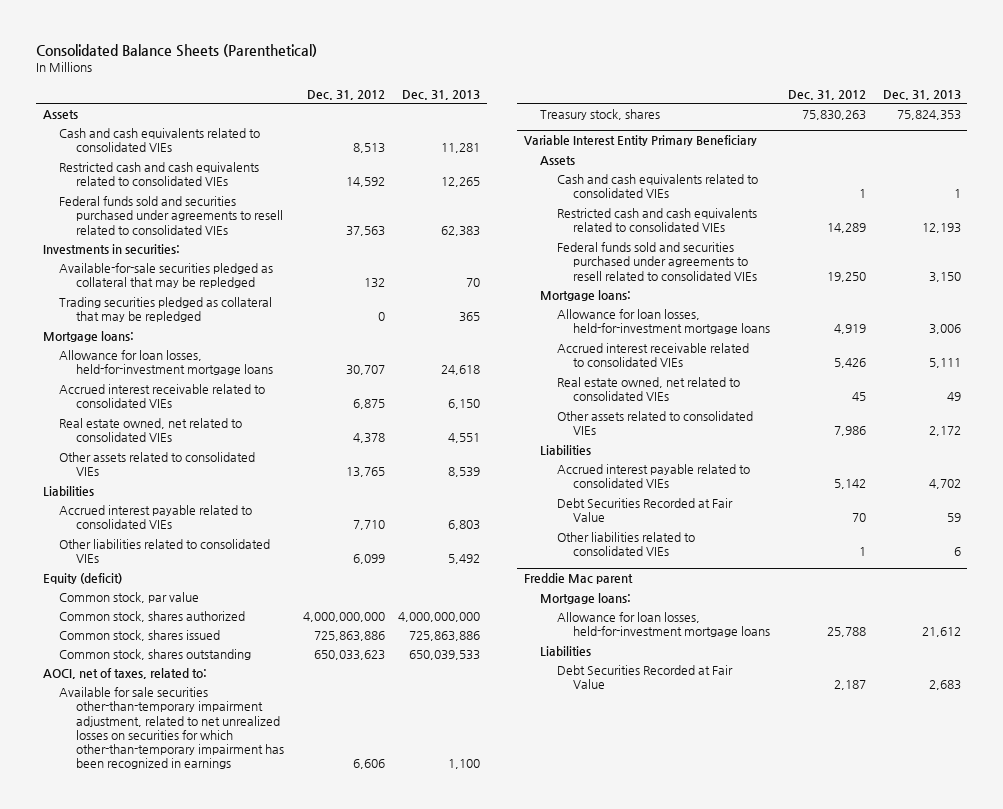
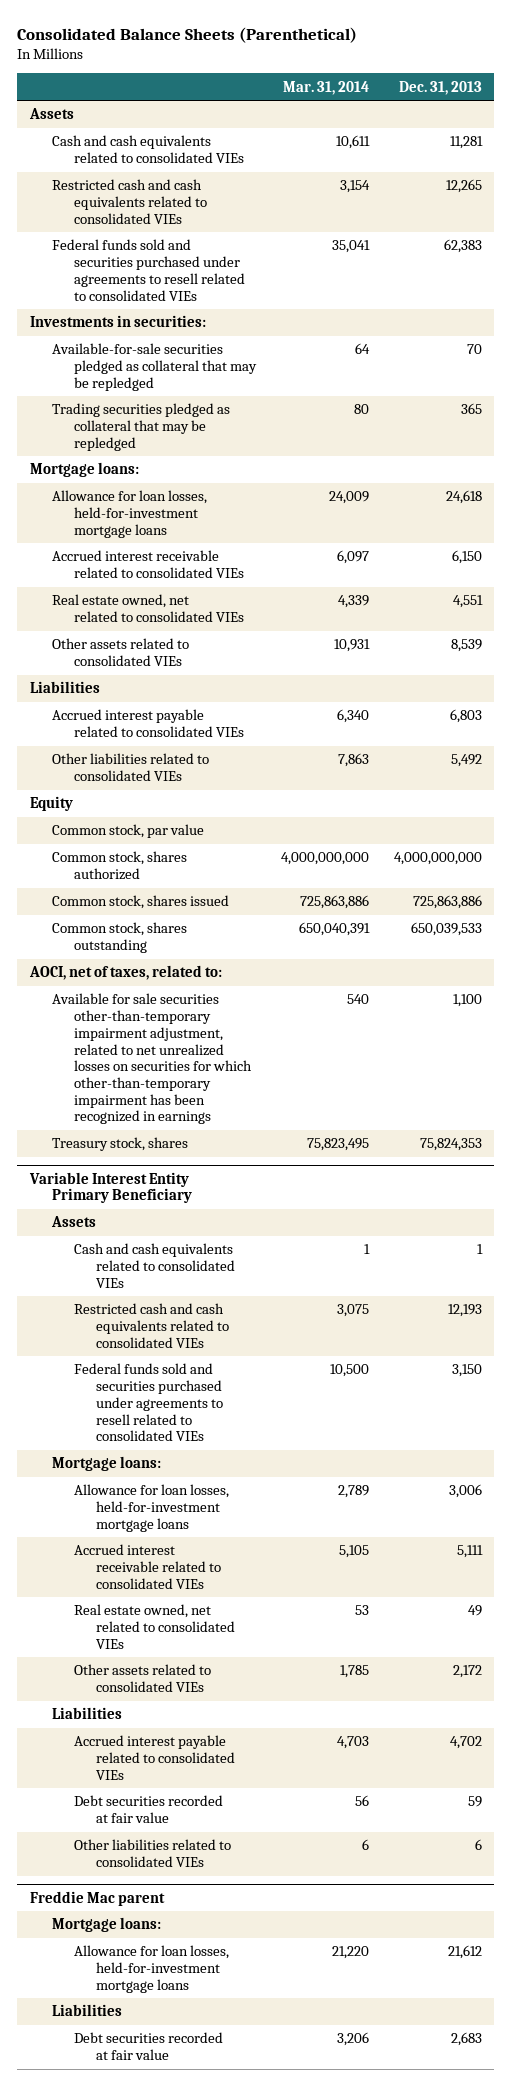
- | Dec. 31, 2012 | Dec. 31, 2013
+ | Mar. 31, 2014 | Dec. 31, 2013
- Equity (deficit)
+ Equity
@ Variable Interest Entity Primary Beneficiary
- Debt Securities Recorded at Fair Value | 70 | 59
+ Debt securities recorded at fair value | 56 | 59
@ Freddie Mac parent
- Debt Securities Recorded at Fair Value | 2,187 | 2,683
+ Debt securities recorded at fair value | 3,206 | 2,683

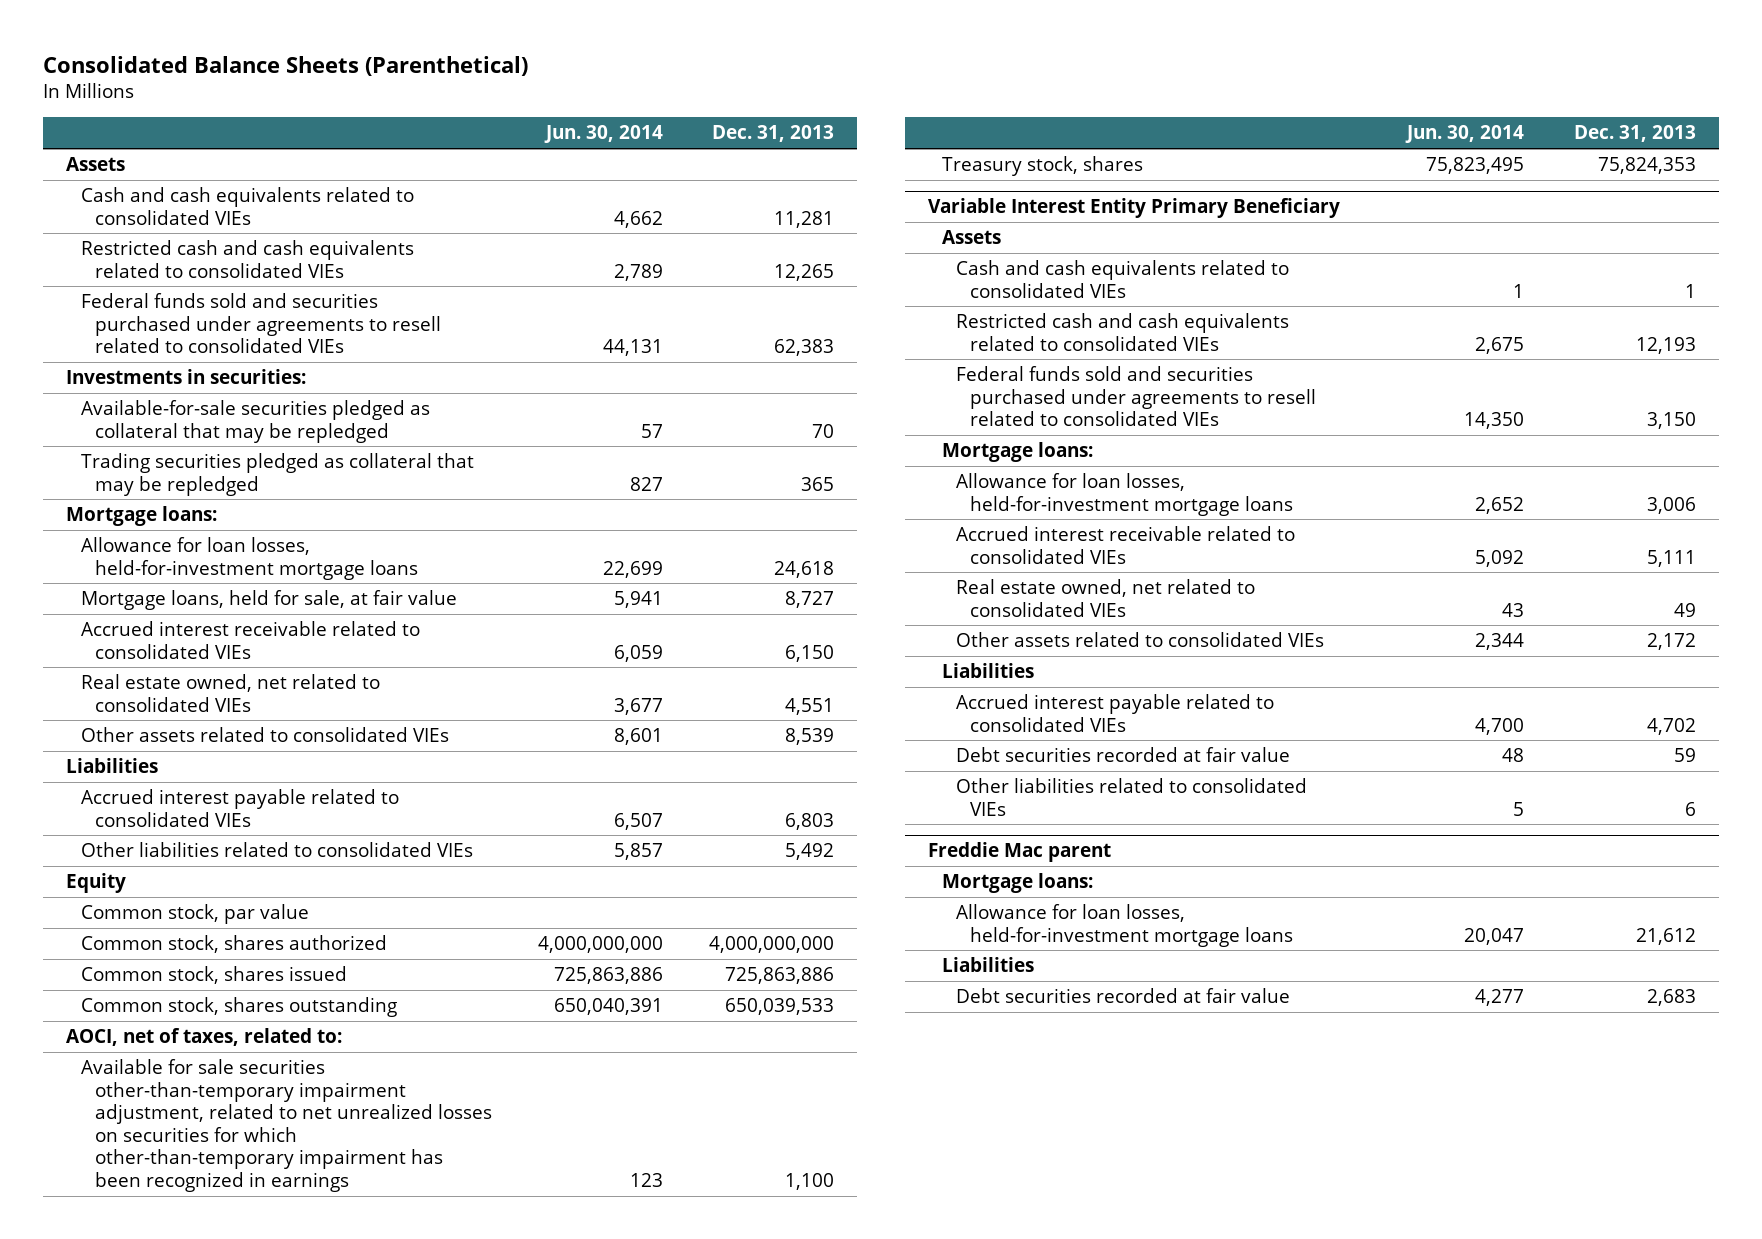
- | Mar. 31, 2014 | Dec. 31, 2013
+ | Jun. 30, 2014 | Dec. 31, 2013
+ Mortgage loans, held for sale, at fair value | 5,941 | 8,727

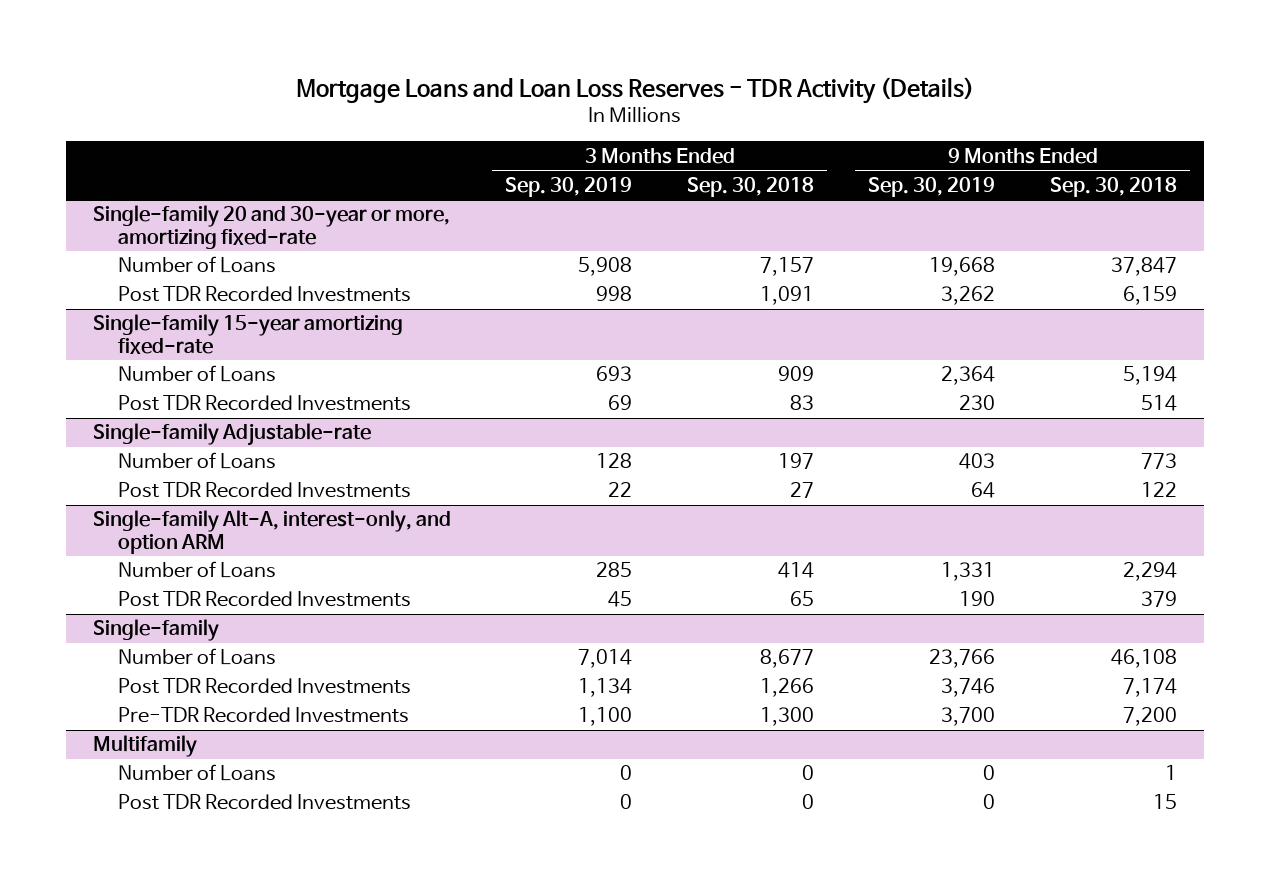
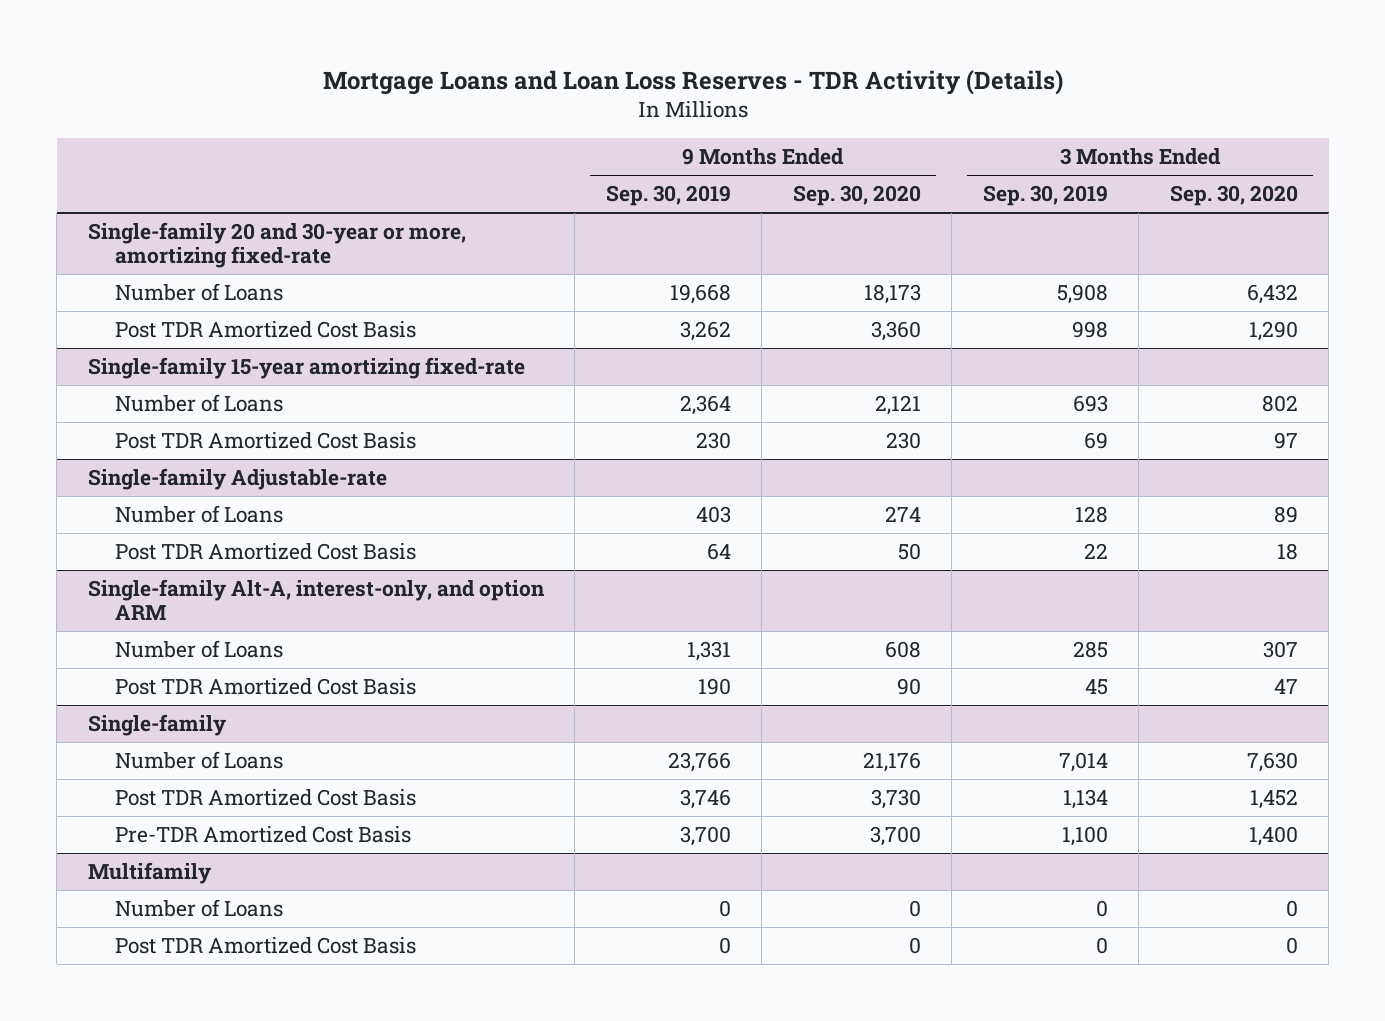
- | 3 Months Ended Sep. 30, 2019 | 3 Months Ended Sep. 30, 2018 | 9 Months Ended Sep. 30, 2019 | 9 Months Ended Sep. 30, 2018
+ | 9 Months Ended Sep. 30, 2019 | 9 Months Ended Sep. 30, 2020 | 3 Months Ended Sep. 30, 2019 | 3 Months Ended Sep. 30, 2020
@ Single-family 20 and 30-year or more, amortizing fixed-rate
- Post TDR Recorded Investments | 998 | 1,091 | 3,262 | 6,159
+ Post TDR Amortized Cost Basis | 3,262 | 3,360 | 998 | 1,290
@ Single-family 15-year amortizing fixed-rate
- Post TDR Recorded Investments | 69 | 83 | 230 | 514
+ Post TDR Amortized Cost Basis | 230 | 230 | 69 | 97
@ Single-family Adjustable-rate
- Post TDR Recorded Investments | 22 | 27 | 64 | 122
+ Post TDR Amortized Cost Basis | 64 | 50 | 22 | 18
@ Single-family Alt-A, interest-only, and option ARM
- Post TDR Recorded Investments | 45 | 65 | 190 | 379
+ Post TDR Amortized Cost Basis | 190 | 90 | 45 | 47
@ Single-family
- Post TDR Recorded Investments | 1,134 | 1,266 | 3,746 | 7,174
- Pre-TDR Recorded Investments | 1,100 | 1,300 | 3,700 | 7,200
+ Post TDR Amortized Cost Basis | 3,746 | 3,730 | 1,134 | 1,452
+ Pre-TDR Amortized Cost Basis | 3,700 | 3,700 | 1,100 | 1,400
@ Multifamily
- Post TDR Recorded Investments | 0 | 0 | 0 | 15
+ Post TDR Amortized Cost Basis | 0 | 0 | 0 | 0

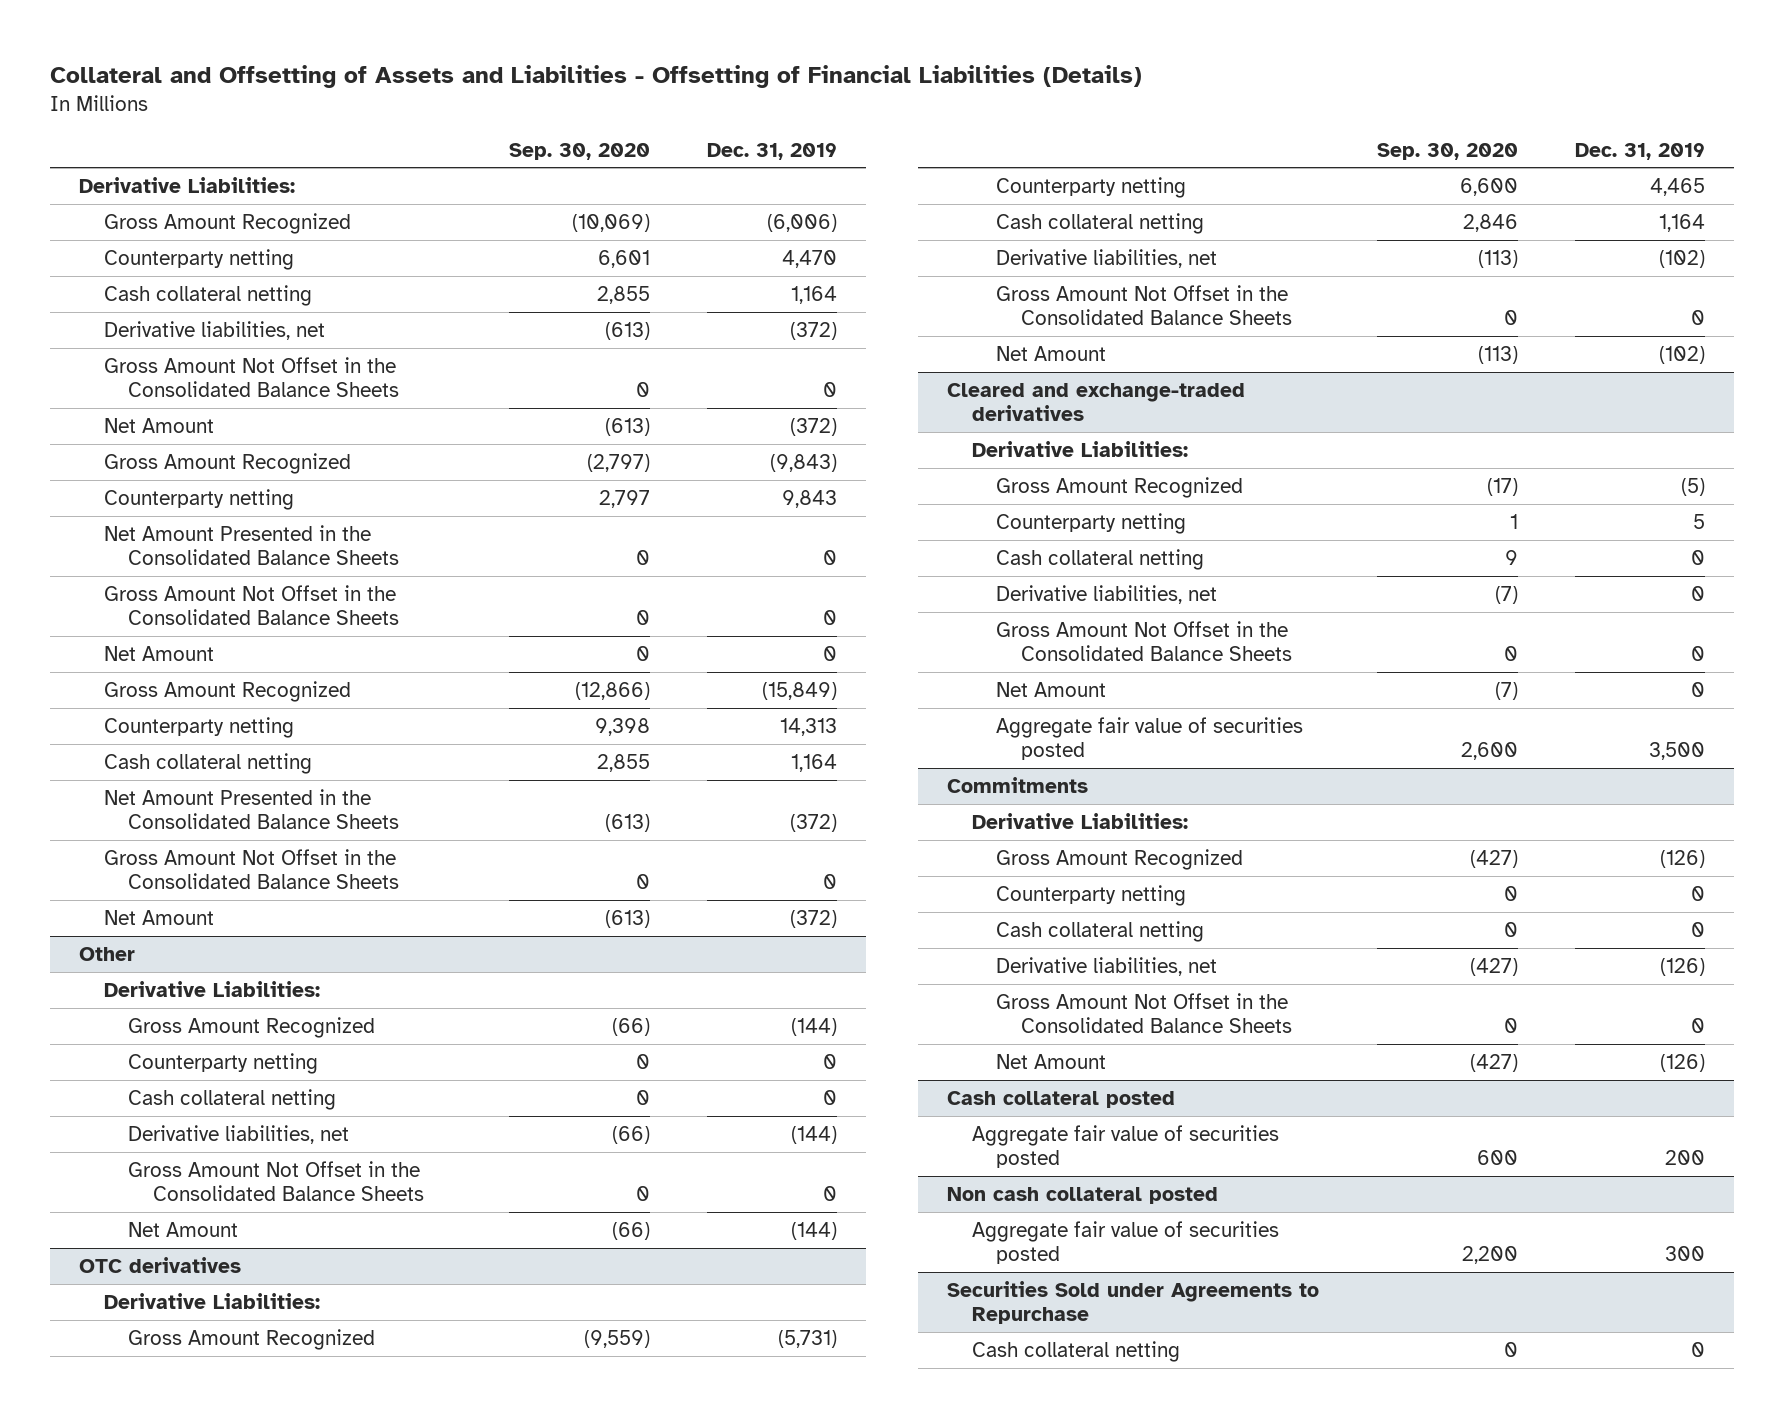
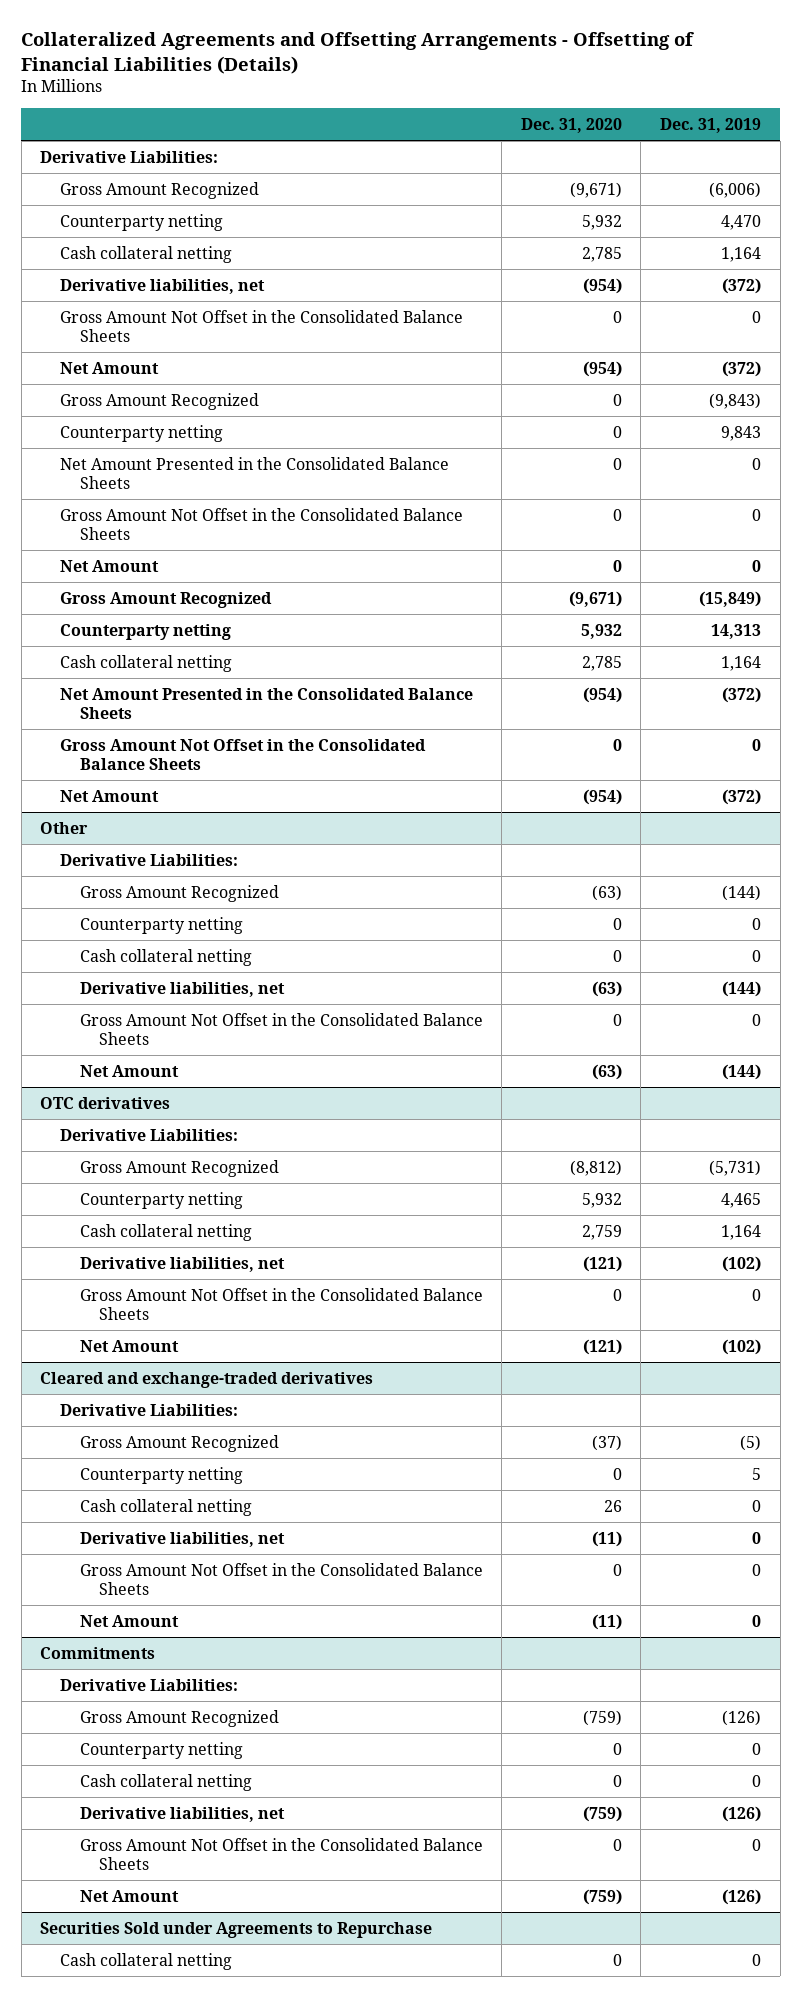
- Collateral and Offsetting of Assets and Liabilities - Offsetting of Financial Liabilities (Details)
+ Collateralized Agreements and Offsetting Arrangements - Offsetting of Financial Liabilities (Details)
- | Sep. 30, 2020 | Dec. 31, 2019
+ | Dec. 31, 2020 | Dec. 31, 2019
@ Cleared and exchange-traded derivatives
- Aggregate fair value of securities posted | 2,600 | 3,500
- Cash collateral posted
- Aggregate fair value of securities posted | 600 | 200
- Non cash collateral posted
- Aggregate fair value of securities posted | 2,200 | 300

